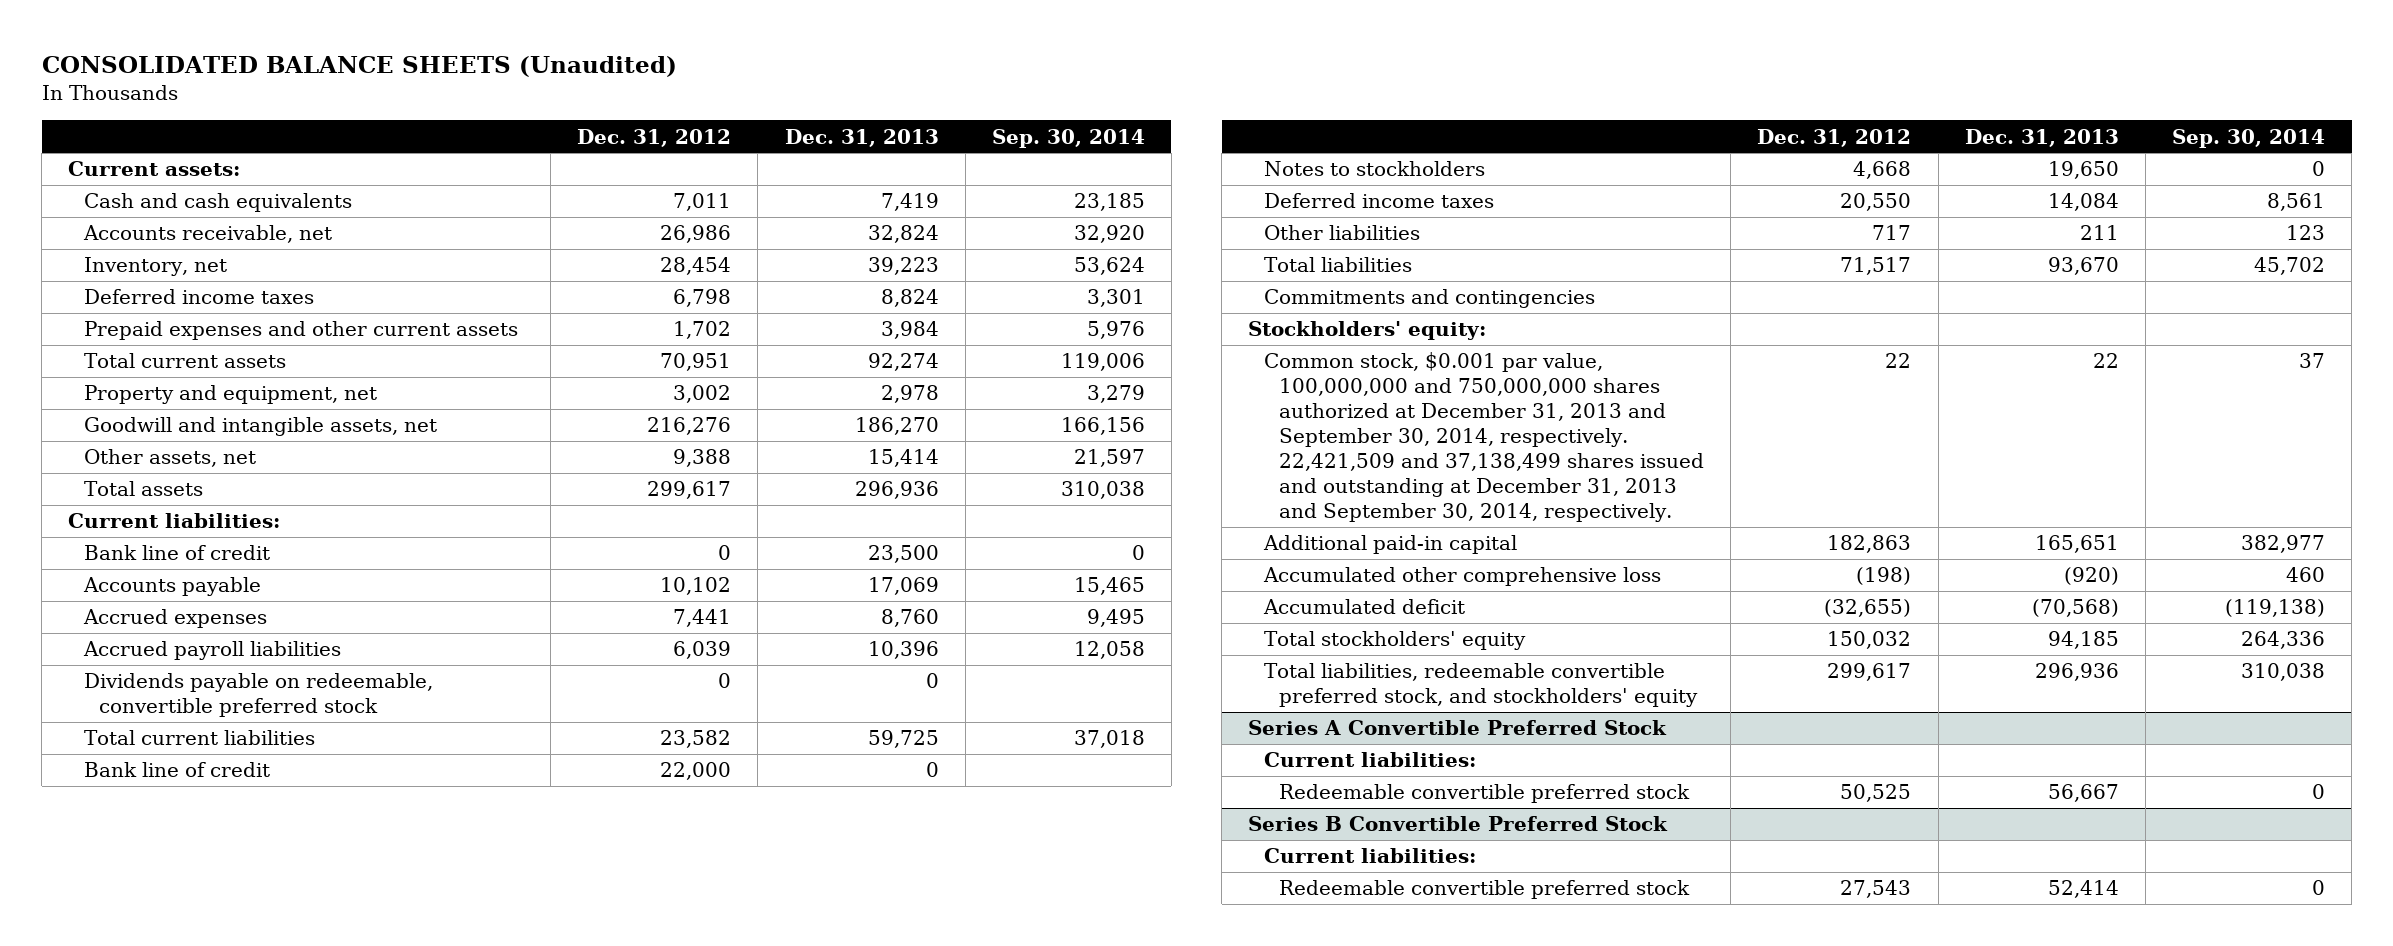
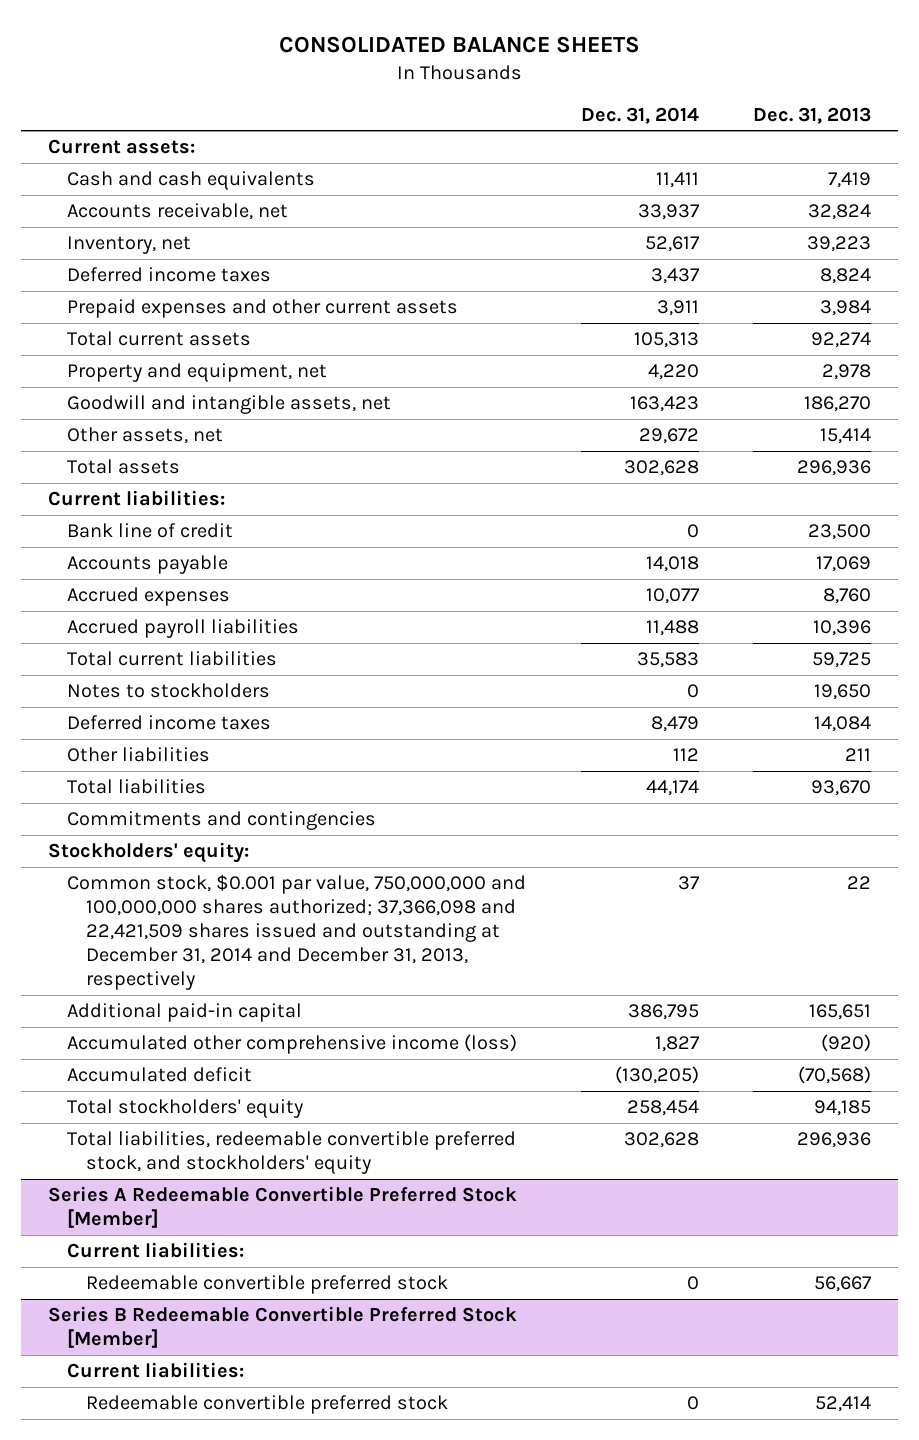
- CONSOLIDATED BALANCE SHEETS (Unaudited)
+ CONSOLIDATED BALANCE SHEETS
- | Dec. 31, 2012 | Dec. 31, 2013 | Sep. 30, 2014
+ | Dec. 31, 2014 | Dec. 31, 2013
- Dividends payable on redeemable, convertible preferred stock | 0 | 0 |
- Bank line of credit | 22,000 | 0 |
- Common stock, $0.001 par value, 100,000,000 and 750,000,000 shares authorized at December 31, 2013 and September 30, 2014, respectively. 22,421,509 and 37,138,499 shares issued and outstanding at December 31, 2013 and September 30, 2014, respectively. | 22 | 22 | 37
+ Common stock, $0.001 par value, 750,000,000 and 100,000,000 shares authorized; 37,366,098 and 22,421,509 shares issued and outstanding at December 31, 2014 and December 31, 2013, respectively | 37 | 22
- Accumulated other comprehensive loss | (198) | (920) | 460
+ Accumulated other comprehensive income (loss) | 1,827 | (920)
- Series A Convertible Preferred Stock
+ Series A Redeemable Convertible Preferred Stock [Member]
- Series B Convertible Preferred Stock
+ Series B Redeemable Convertible Preferred Stock [Member]

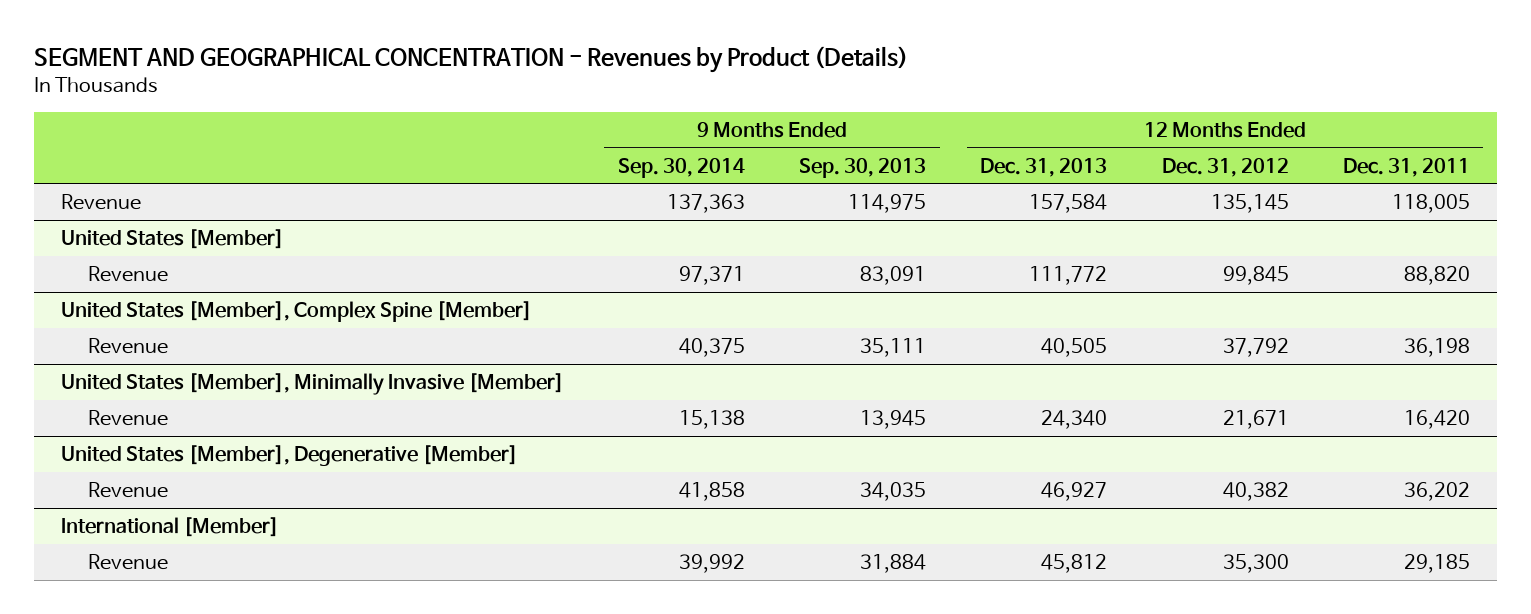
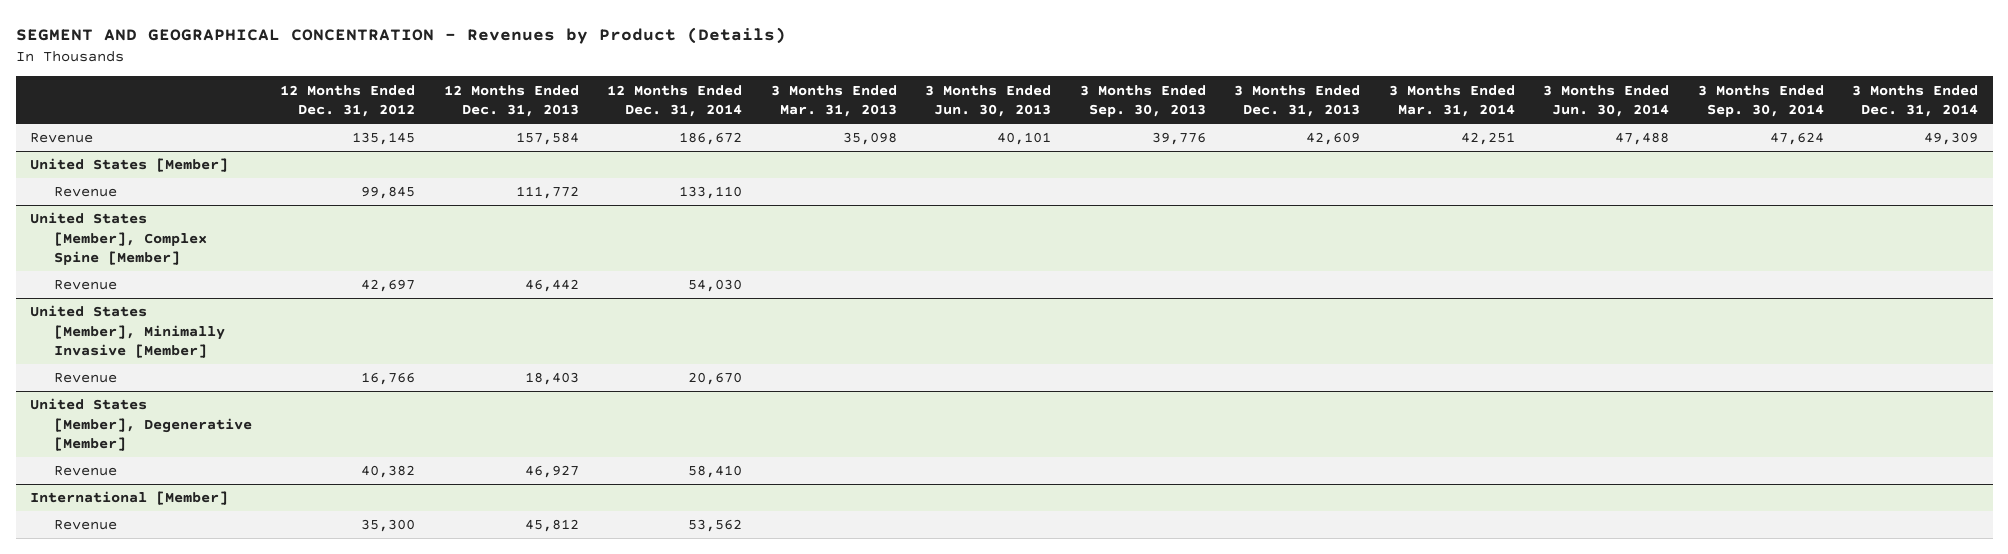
- | 9 Months Ended Sep. 30, 2014 | 9 Months Ended Sep. 30, 2013 | 12 Months Ended Dec. 31, 2013 | 12 Months Ended Dec. 31, 2012 | 12 Months Ended Dec. 31, 2011
+ | 12 Months Ended Dec. 31, 2012 | 12 Months Ended Dec. 31, 2013 | 12 Months Ended Dec. 31, 2014 | 3 Months Ended Mar. 31, 2013 | 3 Months Ended Jun. 30, 2013 | 3 Months Ended Sep. 30, 2013 | 3 Months Ended Dec. 31, 2013 | 3 Months Ended Mar. 31, 2014 | 3 Months Ended Jun. 30, 2014 | 3 Months Ended Sep. 30, 2014 | 3 Months Ended Dec. 31, 2014
@ United States [Member], Complex Spine [Member]
- Revenue | 40,375 | 35,111 | 40,505 | 37,792 | 36,198
+ Revenue | 42,697 | 46,442 | 54,030 | | | | | | | |
@ United States [Member], Minimally Invasive [Member]
- Revenue | 15,138 | 13,945 | 24,340 | 21,671 | 16,420
+ Revenue | 16,766 | 18,403 | 20,670 | | | | | | | |

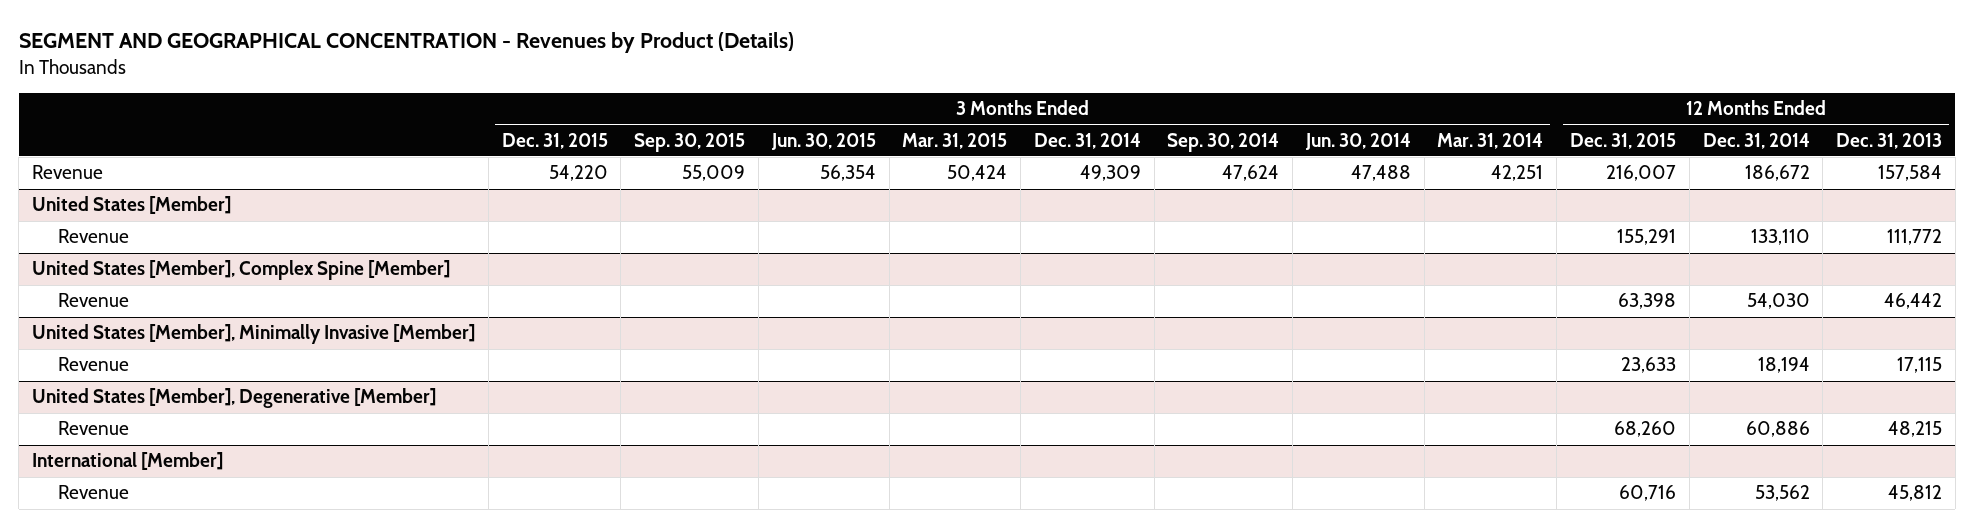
- | 12 Months Ended Dec. 31, 2012 | 12 Months Ended Dec. 31, 2013 | 12 Months Ended Dec. 31, 2014 | 3 Months Ended Mar. 31, 2013 | 3 Months Ended Jun. 30, 2013 | 3 Months Ended Sep. 30, 2013 | 3 Months Ended Dec. 31, 2013 | 3 Months Ended Mar. 31, 2014 | 3 Months Ended Jun. 30, 2014 | 3 Months Ended Sep. 30, 2014 | 3 Months Ended Dec. 31, 2014
+ | 3 Months Ended Dec. 31, 2015 | 3 Months Ended Sep. 30, 2015 | 3 Months Ended Jun. 30, 2015 | 3 Months Ended Mar. 31, 2015 | 3 Months Ended Dec. 31, 2014 | 3 Months Ended Sep. 30, 2014 | 3 Months Ended Jun. 30, 2014 | 3 Months Ended Mar. 31, 2014 | 12 Months Ended Dec. 31, 2015 | 12 Months Ended Dec. 31, 2014 | 12 Months Ended Dec. 31, 2013
@ United States [Member], Minimally Invasive [Member]
- Revenue | 16,766 | 18,403 | 20,670 | | | | | | | |
+ Revenue | | | | | | | | | 23,633 | 18,194 | 17,115
@ United States [Member], Degenerative [Member]
- Revenue | 40,382 | 46,927 | 58,410 | | | | | | | |
+ Revenue | | | | | | | | | 68,260 | 60,886 | 48,215

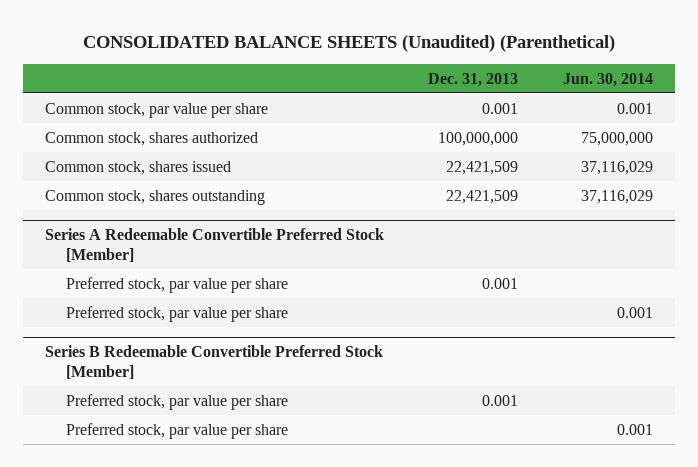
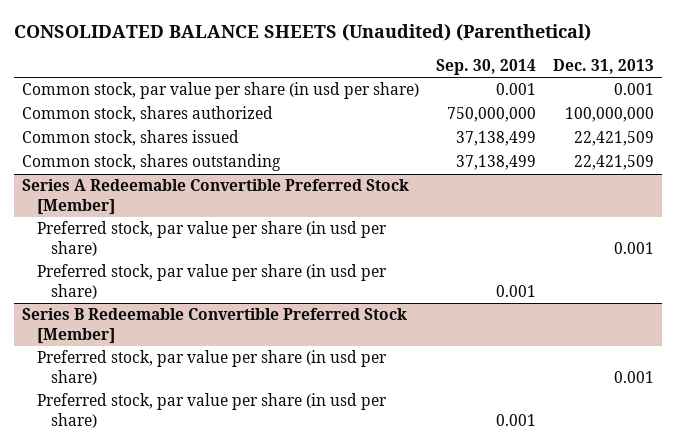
- | Dec. 31, 2013 | Jun. 30, 2014
+ | Sep. 30, 2014 | Dec. 31, 2013
- Common stock, par value per share | 0.001 | 0.001
+ Common stock, par value per share (in usd per share) | 0.001 | 0.001
@ Series A Redeemable Convertible Preferred Stock [Member]
- Preferred stock, par value per share | 0.001 |
- Preferred stock, par value per share | | 0.001
+ Preferred stock, par value per share (in usd per share) | | 0.001
+ Preferred stock, par value per share (in usd per share) | 0.001 |
@ Series B Redeemable Convertible Preferred Stock [Member]
- Preferred stock, par value per share | 0.001 |
- Preferred stock, par value per share | | 0.001
+ Preferred stock, par value per share (in usd per share) | | 0.001
+ Preferred stock, par value per share (in usd per share) | 0.001 |

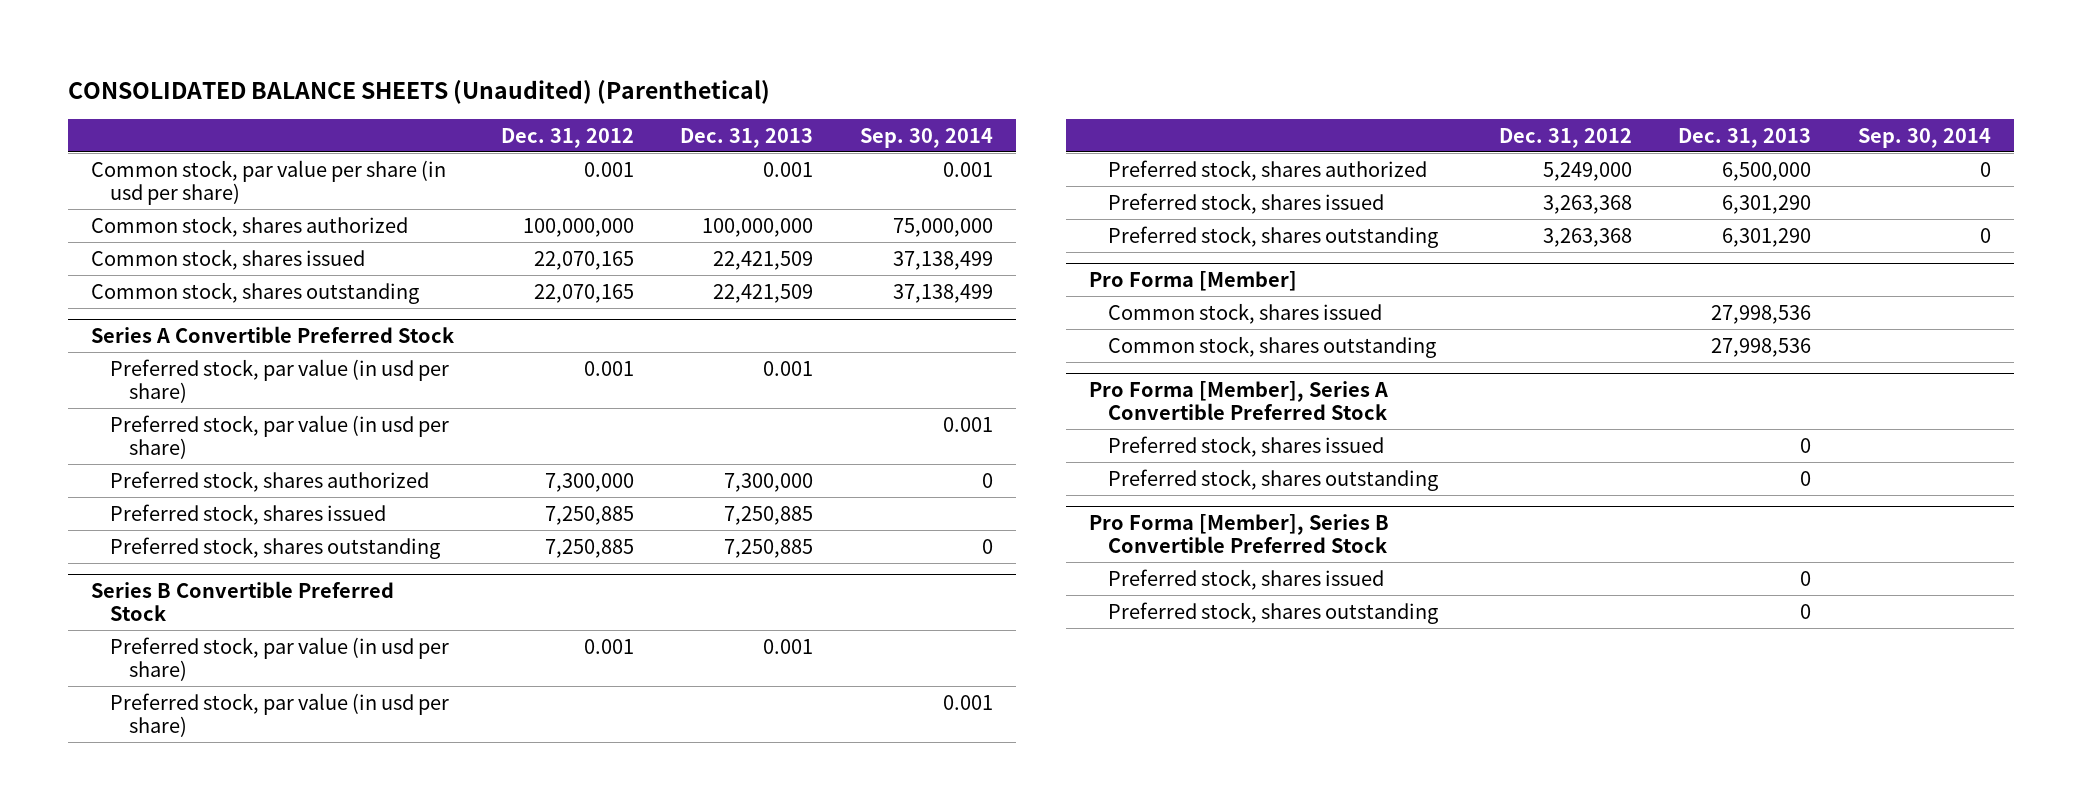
- | Sep. 30, 2014 | Dec. 31, 2013
+ | Dec. 31, 2012 | Dec. 31, 2013 | Sep. 30, 2014
- Common stock, shares authorized | 750,000,000 | 100,000,000
+ Common stock, shares authorized | 100,000,000 | 100,000,000 | 75,000,000
- Series A Redeemable Convertible Preferred Stock [Member]
- Preferred stock, par value per share (in usd per share) | | 0.001
- Preferred stock, par value per share (in usd per share) | 0.001 |
- Series B Redeemable Convertible Preferred Stock [Member]
- Preferred stock, par value per share (in usd per share) | | 0.001
- Preferred stock, par value per share (in usd per share) | 0.001 |
+ Series A Convertible Preferred Stock
+ Preferred stock, par value (in usd per share) | 0.001 | 0.001 |
+ Preferred stock, par value (in usd per share) | | | 0.001
+ Preferred stock, shares authorized | 7,300,000 | 7,300,000 | 0
+ Preferred stock, shares issued | 7,250,885 | 7,250,885 |
+ Preferred stock, shares outstanding | 7,250,885 | 7,250,885 | 0
+ Series B Convertible Preferred Stock
+ Preferred stock, par value (in usd per share) | 0.001 | 0.001 |
+ Preferred stock, par value (in usd per share) | | | 0.001
+ Preferred stock, shares authorized | 5,249,000 | 6,500,000 | 0
+ Preferred stock, shares issued | 3,263,368 | 6,301,290 |
+ Preferred stock, shares outstanding | 3,263,368 | 6,301,290 | 0
+ Pro Forma [Member]
+ Common stock, shares issued | | 27,998,536 |
+ Common stock, shares outstanding | | 27,998,536 |
+ Pro Forma [Member], Series A Convertible Preferred Stock
+ Preferred stock, shares issued | | 0 |
+ Preferred stock, shares outstanding | | 0 |
+ Pro Forma [Member], Series B Convertible Preferred Stock
+ Preferred stock, shares issued | | 0 |
+ Preferred stock, shares outstanding | | 0 |

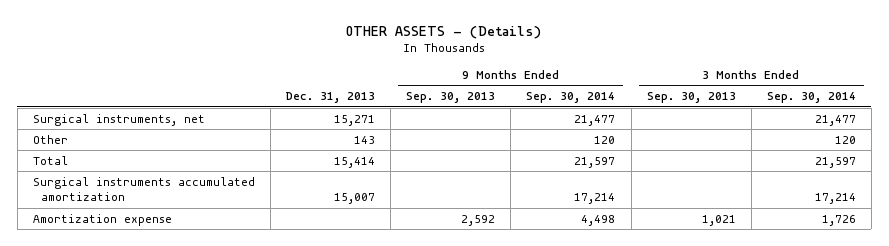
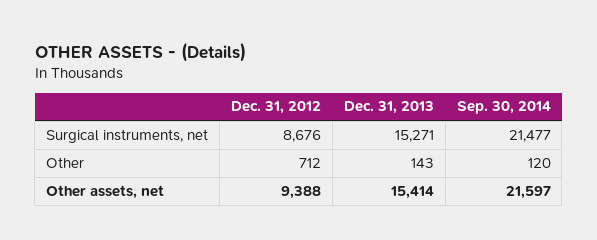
- | Dec. 31, 2013 | 9 Months Ended Sep. 30, 2013 | 9 Months Ended Sep. 30, 2014 | 3 Months Ended Sep. 30, 2013 | 3 Months Ended Sep. 30, 2014
+ | Dec. 31, 2012 | Dec. 31, 2013 | Sep. 30, 2014
- Total | 15,414 | | 21,597 | | 21,597
- Surgical instruments accumulated amortization | 15,007 | | 17,214 | | 17,214
- Amortization expense | | 2,592 | 4,498 | 1,021 | 1,726
+ Other assets, net | 9,388 | 15,414 | 21,597

